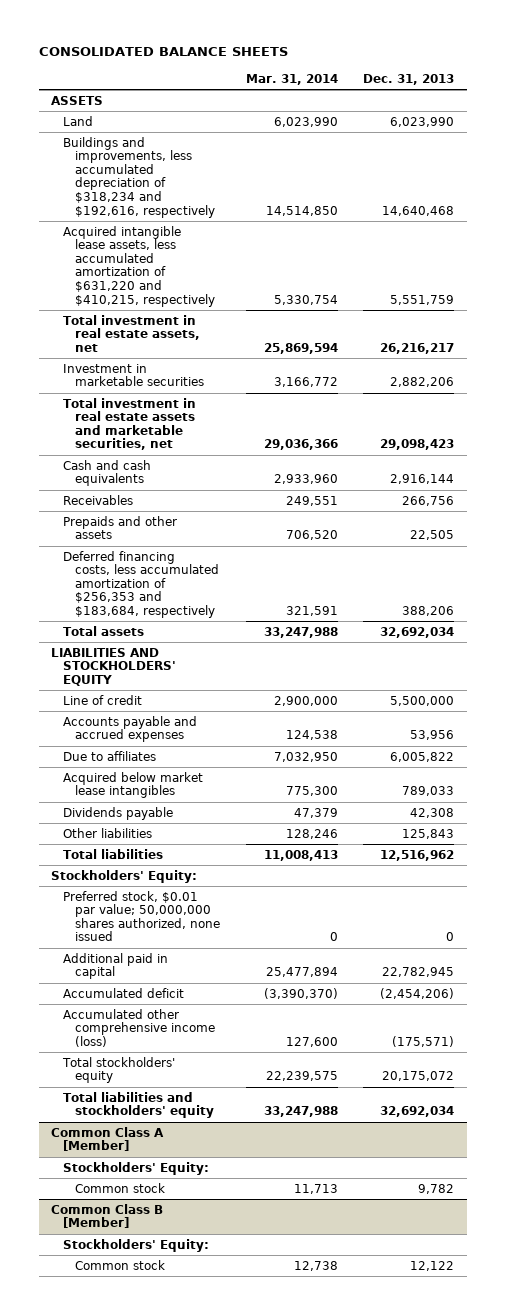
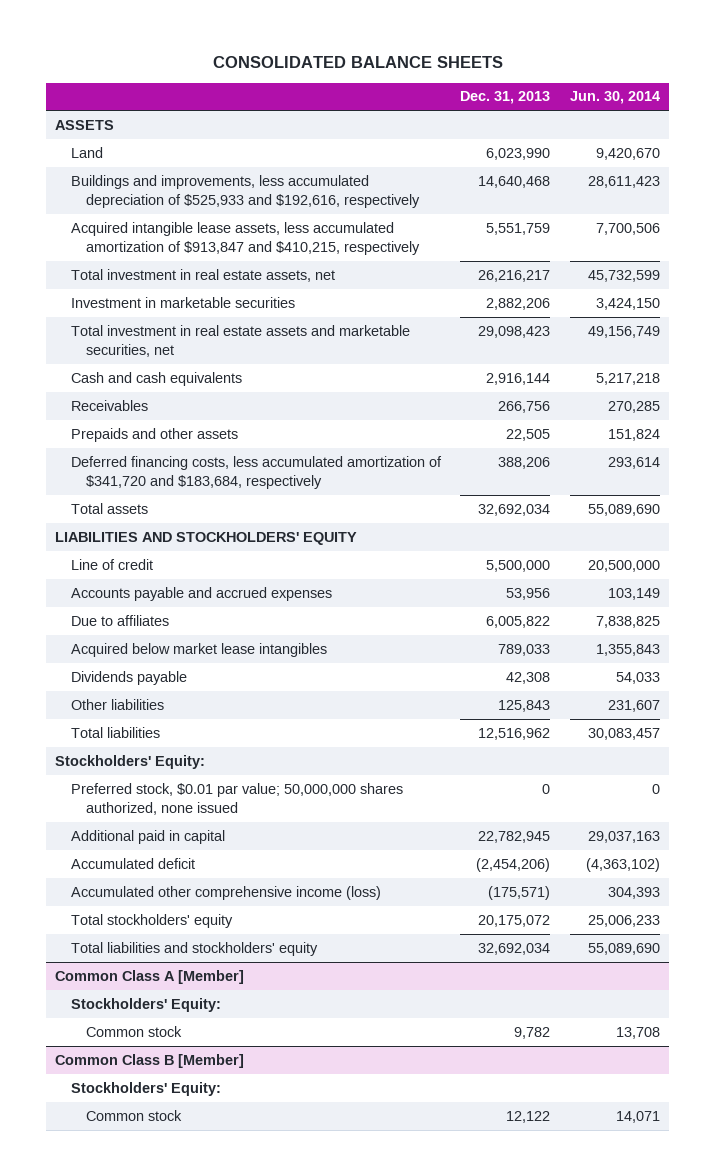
- | Mar. 31, 2014 | Dec. 31, 2013
+ | Dec. 31, 2013 | Jun. 30, 2014
- Buildings and improvements, less accumulated depreciation of $318,234 and $192,616, respectively | 14,514,850 | 14,640,468
- Acquired intangible lease assets, less accumulated amortization of $631,220 and $410,215, respectively | 5,330,754 | 5,551,759
+ Buildings and improvements, less accumulated depreciation of $525,933 and $192,616, respectively | 14,640,468 | 28,611,423
+ Acquired intangible lease assets, less accumulated amortization of $913,847 and $410,215, respectively | 5,551,759 | 7,700,506
- Deferred financing costs, less accumulated amortization of $256,353 and $183,684, respectively | 321,591 | 388,206
+ Deferred financing costs, less accumulated amortization of $341,720 and $183,684, respectively | 388,206 | 293,614

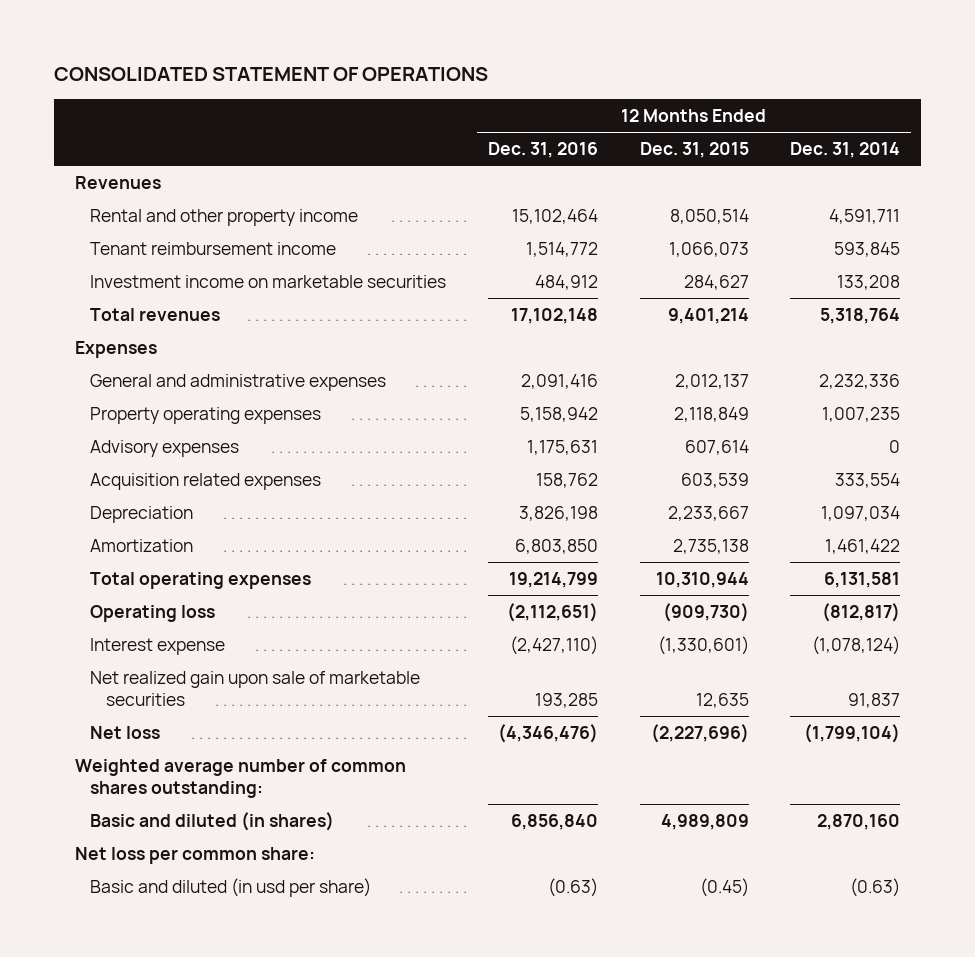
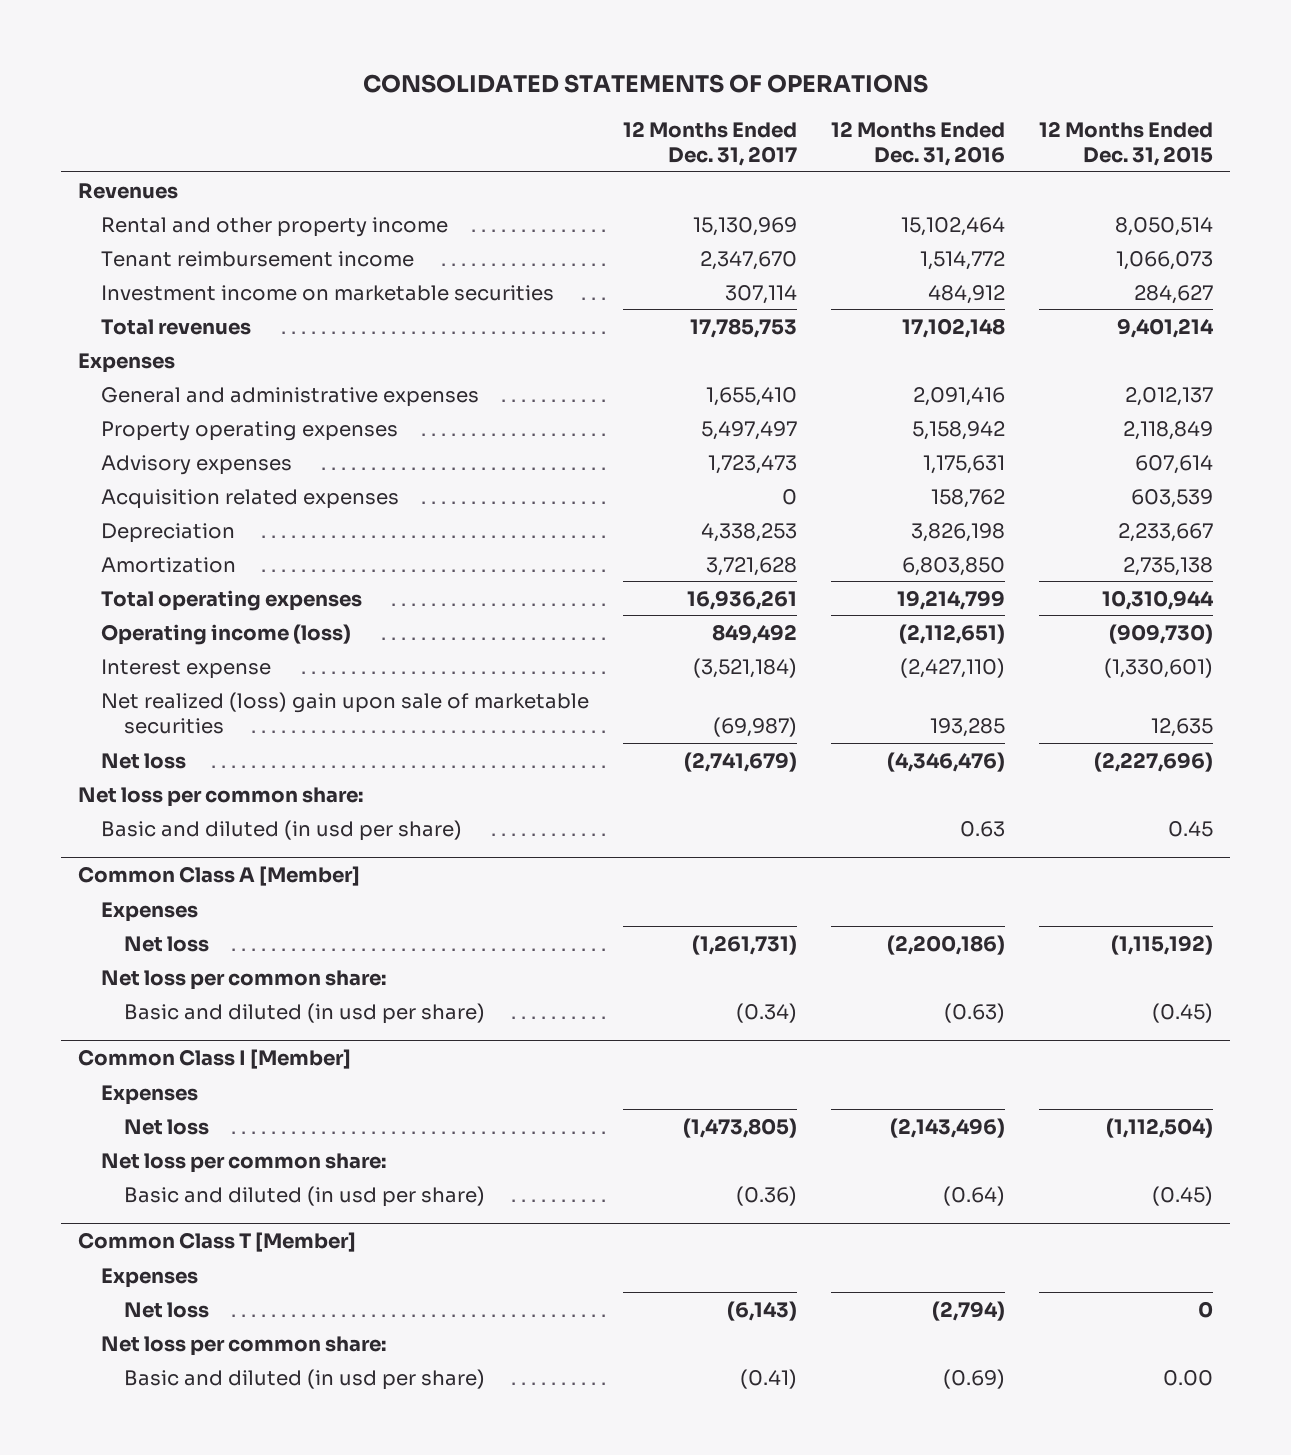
- CONSOLIDATED STATEMENT OF OPERATIONS
+ CONSOLIDATED STATEMENTS OF OPERATIONS
- | 12 Months Ended Dec. 31, 2016 | 12 Months Ended Dec. 31, 2015 | 12 Months Ended Dec. 31, 2014
+ | 12 Months Ended Dec. 31, 2017 | 12 Months Ended Dec. 31, 2016 | 12 Months Ended Dec. 31, 2015
- Operating loss | (2,112,651) | (909,730) | (812,817)
+ Operating income (loss) | 849,492 | (2,112,651) | (909,730)
- Net realized gain upon sale of marketable securities | 193,285 | 12,635 | 91,837
+ Net realized (loss) gain upon sale of marketable securities | (69,987) | 193,285 | 12,635
- Weighted average number of common shares outstanding:
- Basic and diluted (in shares) | 6,856,840 | 4,989,809 | 2,870,160
+ Basic and diluted (in usd per share) | | 0.63 | 0.45
+ Common Class A [Member]
+ Expenses
+ Net loss | (1,261,731) | (2,200,186) | (1,115,192)
+ Net loss per common share:
+ Common Class I [Member]
+ Expenses
+ Net loss | (1,473,805) | (2,143,496) | (1,112,504)
+ Net loss per common share:
+ Basic and diluted (in usd per share) | (0.36) | (0.64) | (0.45)
+ Common Class T [Member]
+ Expenses
+ Net loss | (6,143) | (2,794) | 0
+ Net loss per common share:
+ Basic and diluted (in usd per share) | (0.41) | (0.69) | 0.00

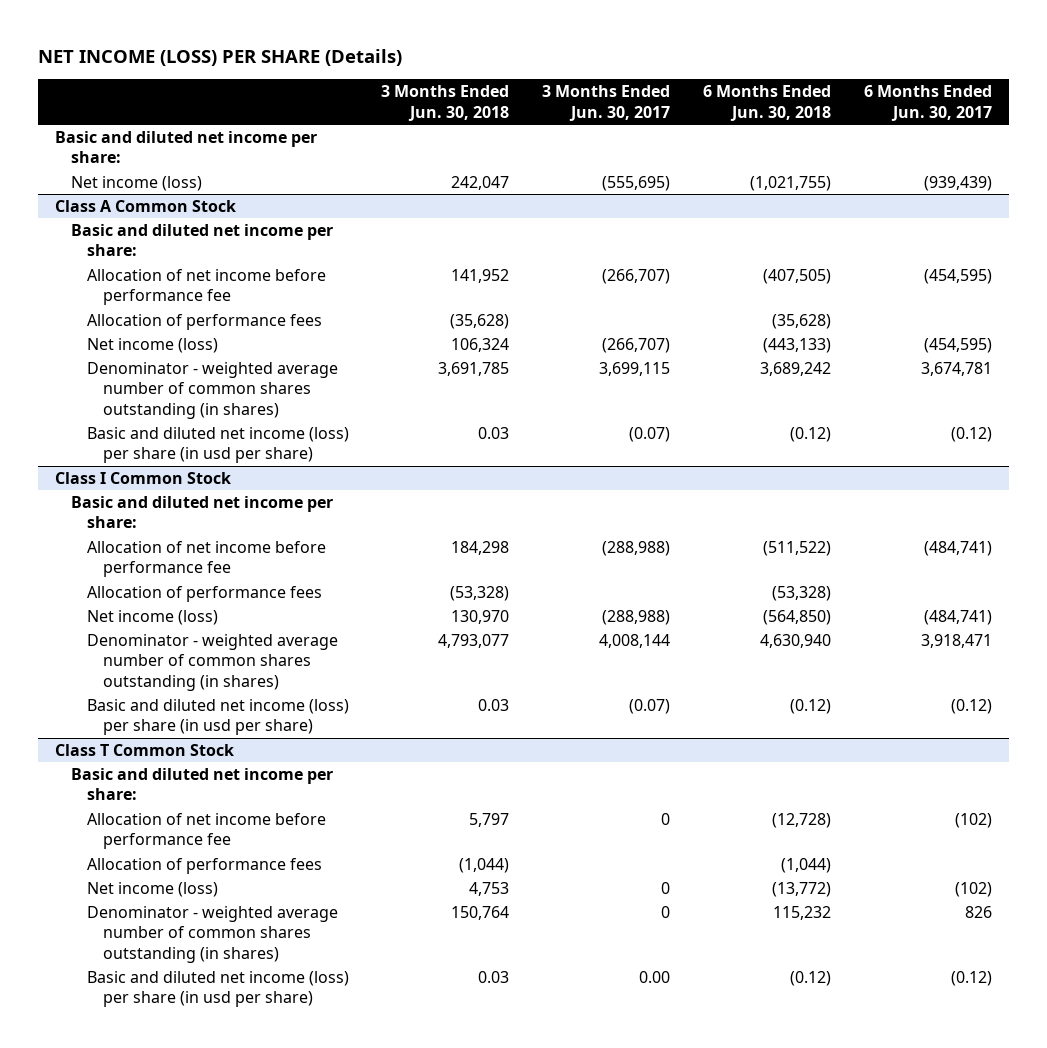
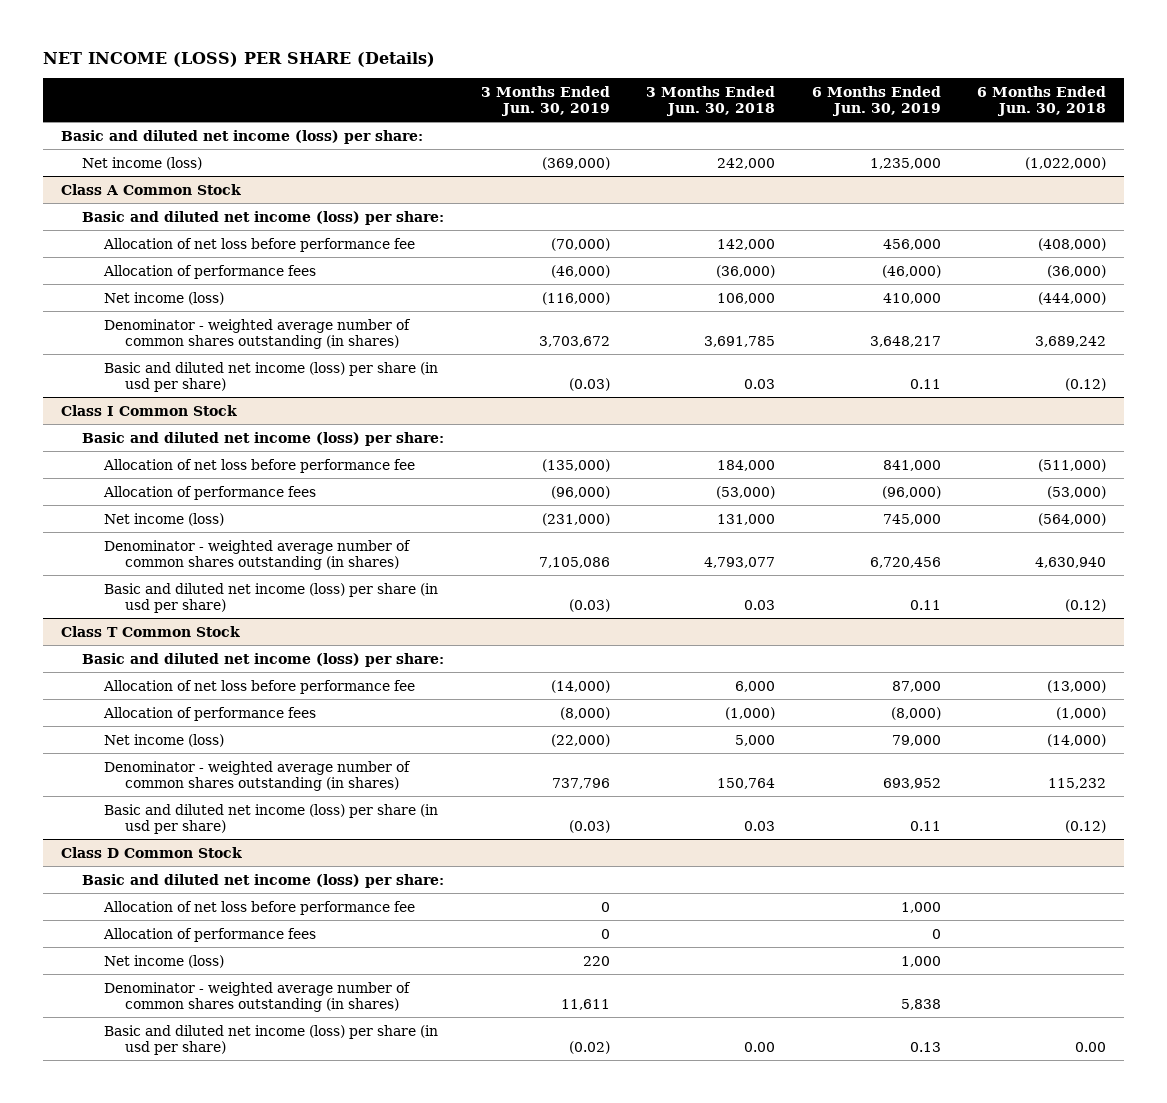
- | 3 Months Ended Jun. 30, 2018 | 3 Months Ended Jun. 30, 2017 | 6 Months Ended Jun. 30, 2018 | 6 Months Ended Jun. 30, 2017
+ | 3 Months Ended Jun. 30, 2019 | 3 Months Ended Jun. 30, 2018 | 6 Months Ended Jun. 30, 2019 | 6 Months Ended Jun. 30, 2018
- Basic and diluted net income per share:
- Net income (loss) | 242,047 | (555,695) | (1,021,755) | (939,439)
+ Basic and diluted net income (loss) per share:
+ Net income (loss) | (369,000) | 242,000 | 1,235,000 | (1,022,000)
@ Class A Common Stock
- Basic and diluted net income per share:
- Allocation of net income before performance fee | 141,952 | (266,707) | (407,505) | (454,595)
- Allocation of performance fees | (35,628) | | (35,628) |
- Net income (loss) | 106,324 | (266,707) | (443,133) | (454,595)
+ Basic and diluted net income (loss) per share:
+ Allocation of net loss before performance fee | (70,000) | 142,000 | 456,000 | (408,000)
+ Allocation of performance fees | (46,000) | (36,000) | (46,000) | (36,000)
+ Net income (loss) | (116,000) | 106,000 | 410,000 | (444,000)
@ Class I Common Stock
- Basic and diluted net income per share:
- Allocation of net income before performance fee | 184,298 | (288,988) | (511,522) | (484,741)
- Allocation of performance fees | (53,328) | | (53,328) |
- Net income (loss) | 130,970 | (288,988) | (564,850) | (484,741)
+ Basic and diluted net income (loss) per share:
+ Allocation of net loss before performance fee | (135,000) | 184,000 | 841,000 | (511,000)
+ Allocation of performance fees | (96,000) | (53,000) | (96,000) | (53,000)
+ Net income (loss) | (231,000) | 131,000 | 745,000 | (564,000)
@ Class T Common Stock
- Basic and diluted net income per share:
- Allocation of net income before performance fee | 5,797 | 0 | (12,728) | (102)
- Allocation of performance fees | (1,044) | | (1,044) |
- Net income (loss) | 4,753 | 0 | (13,772) | (102)
+ Basic and diluted net income (loss) per share:
+ Allocation of net loss before performance fee | (14,000) | 6,000 | 87,000 | (13,000)
+ Allocation of performance fees | (8,000) | (1,000) | (8,000) | (1,000)
+ Net income (loss) | (22,000) | 5,000 | 79,000 | (14,000)
+ Class D Common Stock
+ Basic and diluted net income (loss) per share:
+ Allocation of net loss before performance fee | 0 | | 1,000 |
+ Allocation of performance fees | 0 | | 0 |
+ Net income (loss) | 220 | | 1,000 |
+ Denominator - weighted average number of common shares outstanding (in shares) | 11,611 | | 5,838 |
+ Basic and diluted net income (loss) per share (in usd per share) | (0.02) | 0.00 | 0.13 | 0.00

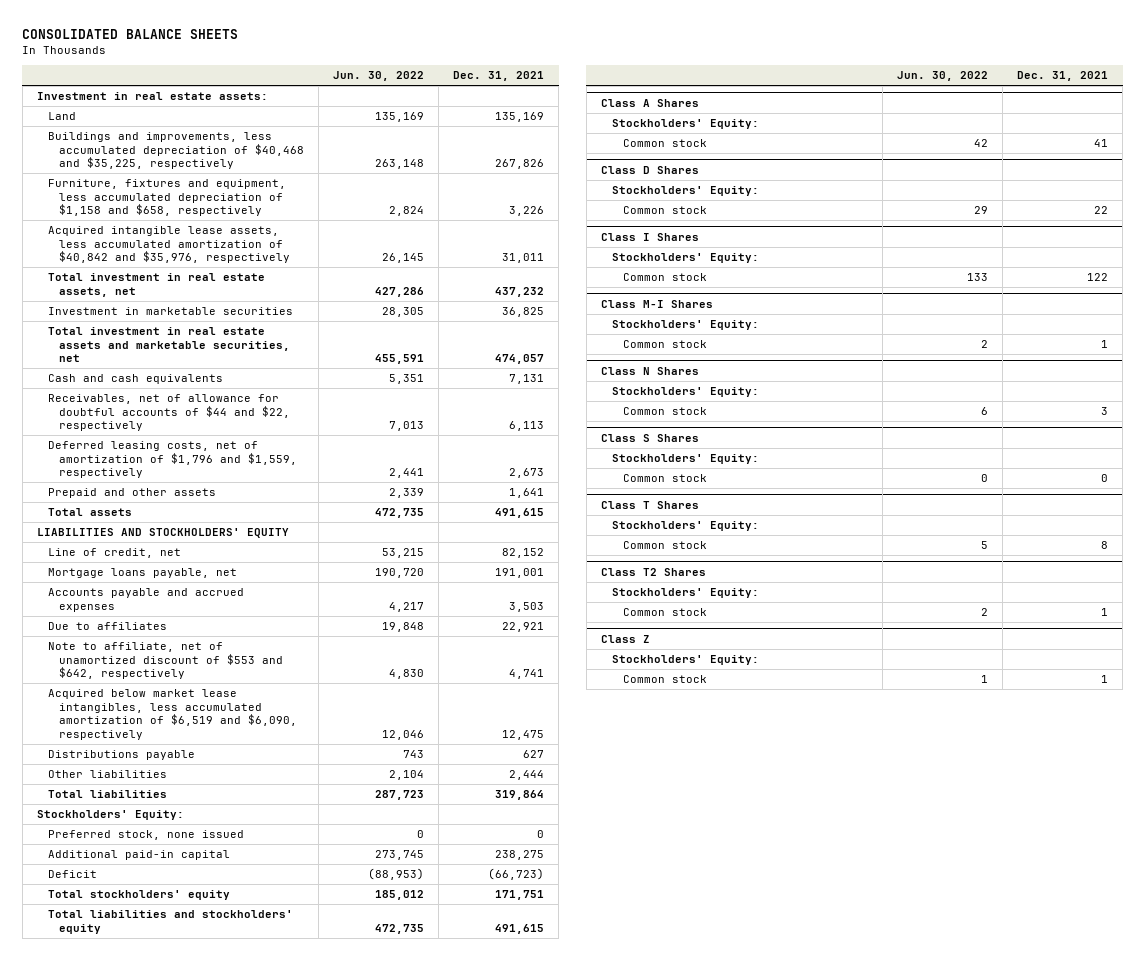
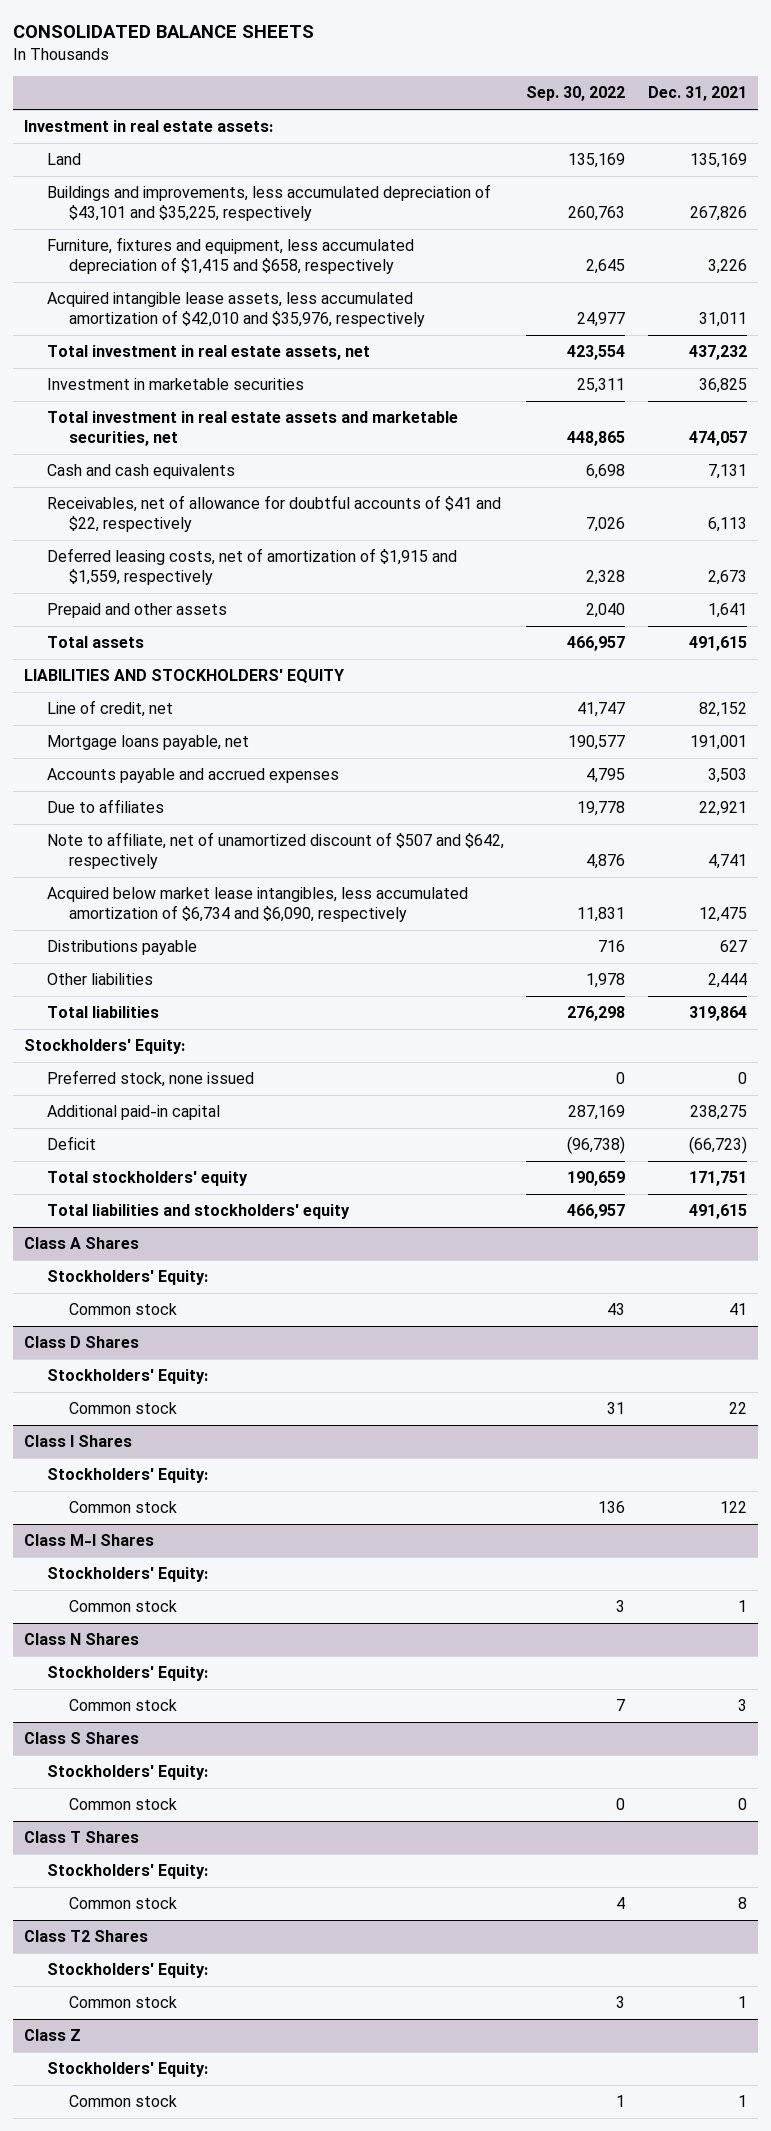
- | Jun. 30, 2022 | Dec. 31, 2021
+ | Sep. 30, 2022 | Dec. 31, 2021
- Buildings and improvements, less accumulated depreciation of $40,468 and $35,225, respectively | 263,148 | 267,826
- Furniture, fixtures and equipment, less accumulated depreciation of $1,158 and $658, respectively | 2,824 | 3,226
- Acquired intangible lease assets, less accumulated amortization of $40,842 and $35,976, respectively | 26,145 | 31,011
+ Buildings and improvements, less accumulated depreciation of $43,101 and $35,225, respectively | 260,763 | 267,826
+ Furniture, fixtures and equipment, less accumulated depreciation of $1,415 and $658, respectively | 2,645 | 3,226
+ Acquired intangible lease assets, less accumulated amortization of $42,010 and $35,976, respectively | 24,977 | 31,011
- Receivables, net of allowance for doubtful accounts of $44 and $22, respectively | 7,013 | 6,113
- Deferred leasing costs, net of amortization of $1,796 and $1,559, respectively | 2,441 | 2,673
+ Receivables, net of allowance for doubtful accounts of $41 and $22, respectively | 7,026 | 6,113
+ Deferred leasing costs, net of amortization of $1,915 and $1,559, respectively | 2,328 | 2,673
- Note to affiliate, net of unamortized discount of $553 and $642, respectively | 4,830 | 4,741
- Acquired below market lease intangibles, less accumulated amortization of $6,519 and $6,090, respectively | 12,046 | 12,475
+ Note to affiliate, net of unamortized discount of $507 and $642, respectively | 4,876 | 4,741
+ Acquired below market lease intangibles, less accumulated amortization of $6,734 and $6,090, respectively | 11,831 | 12,475

